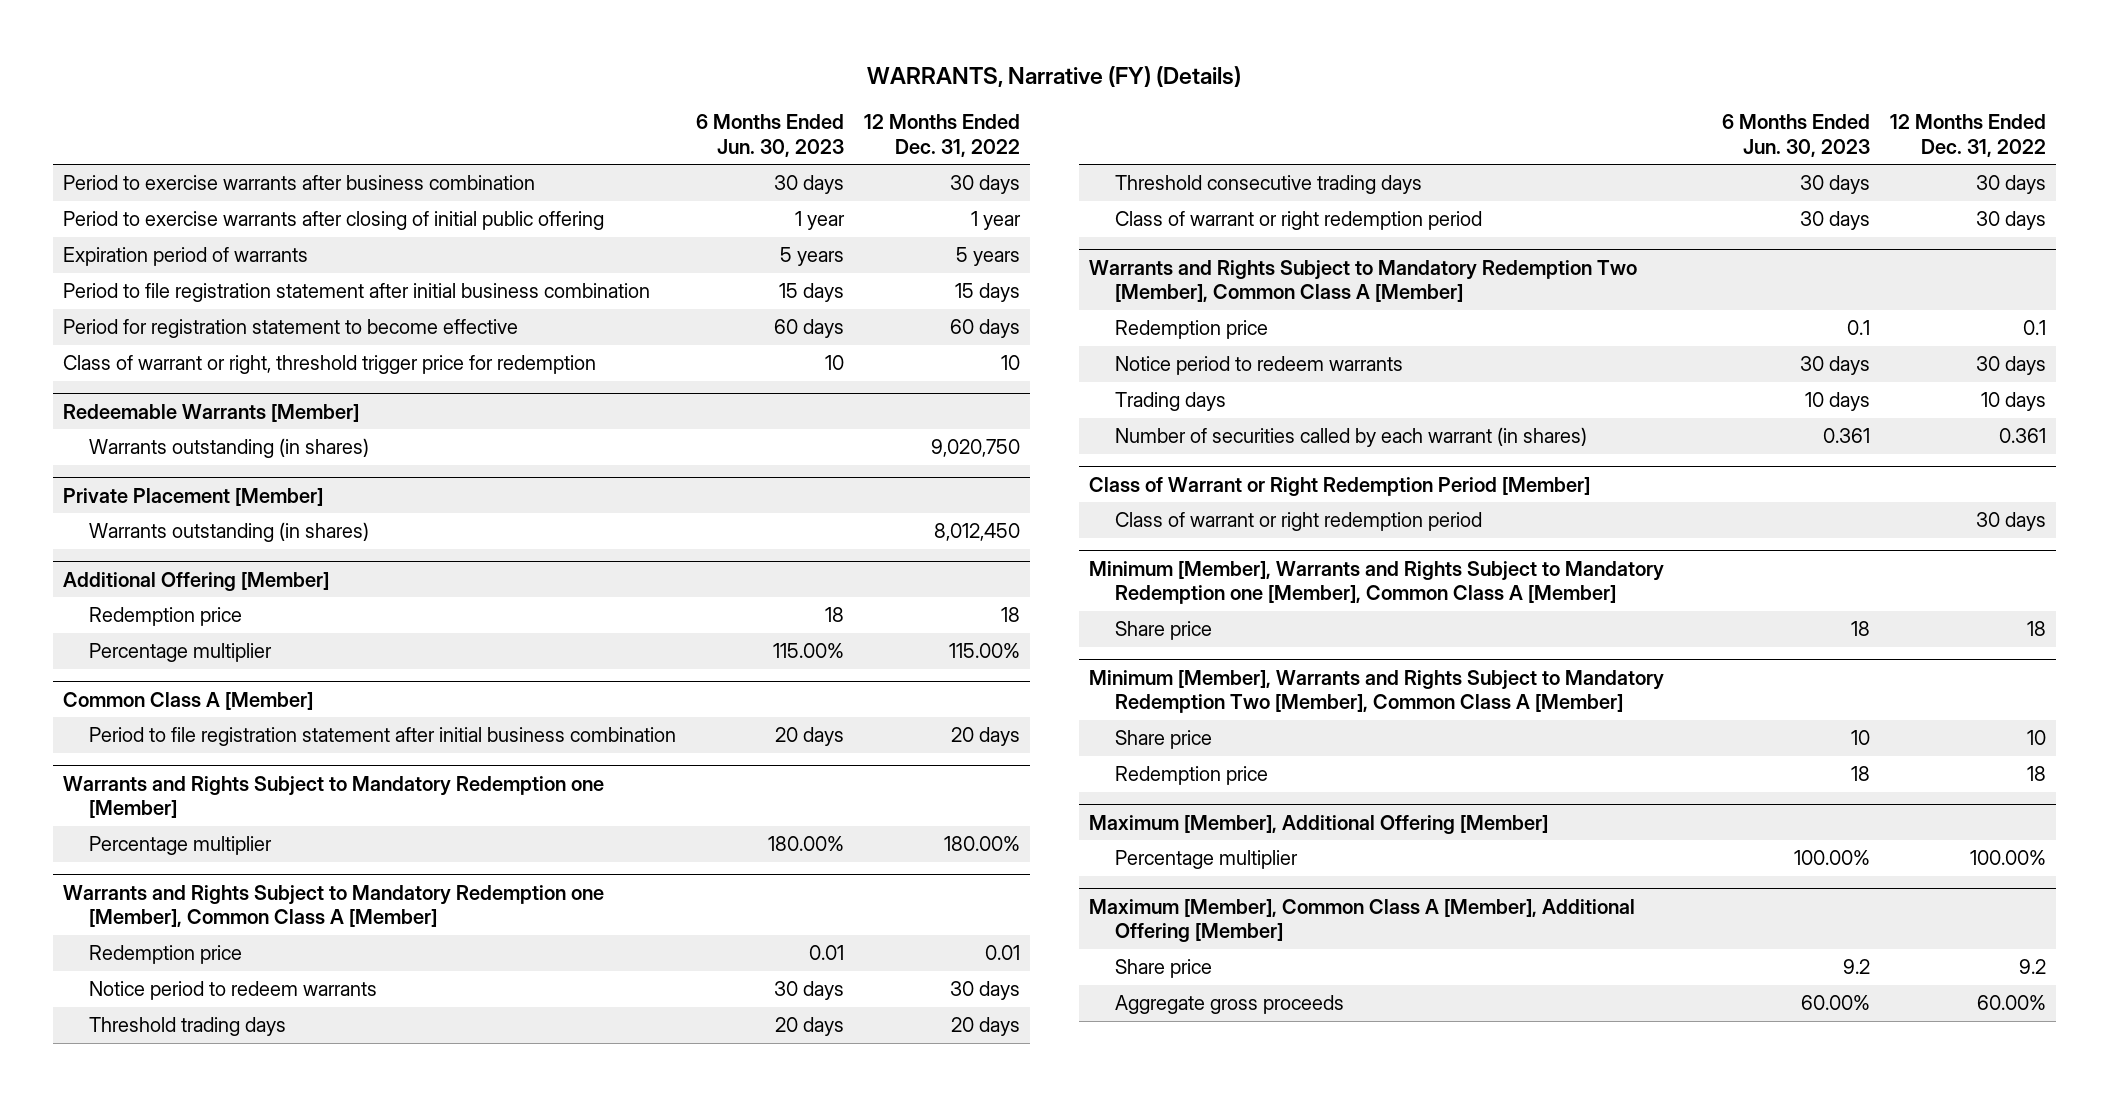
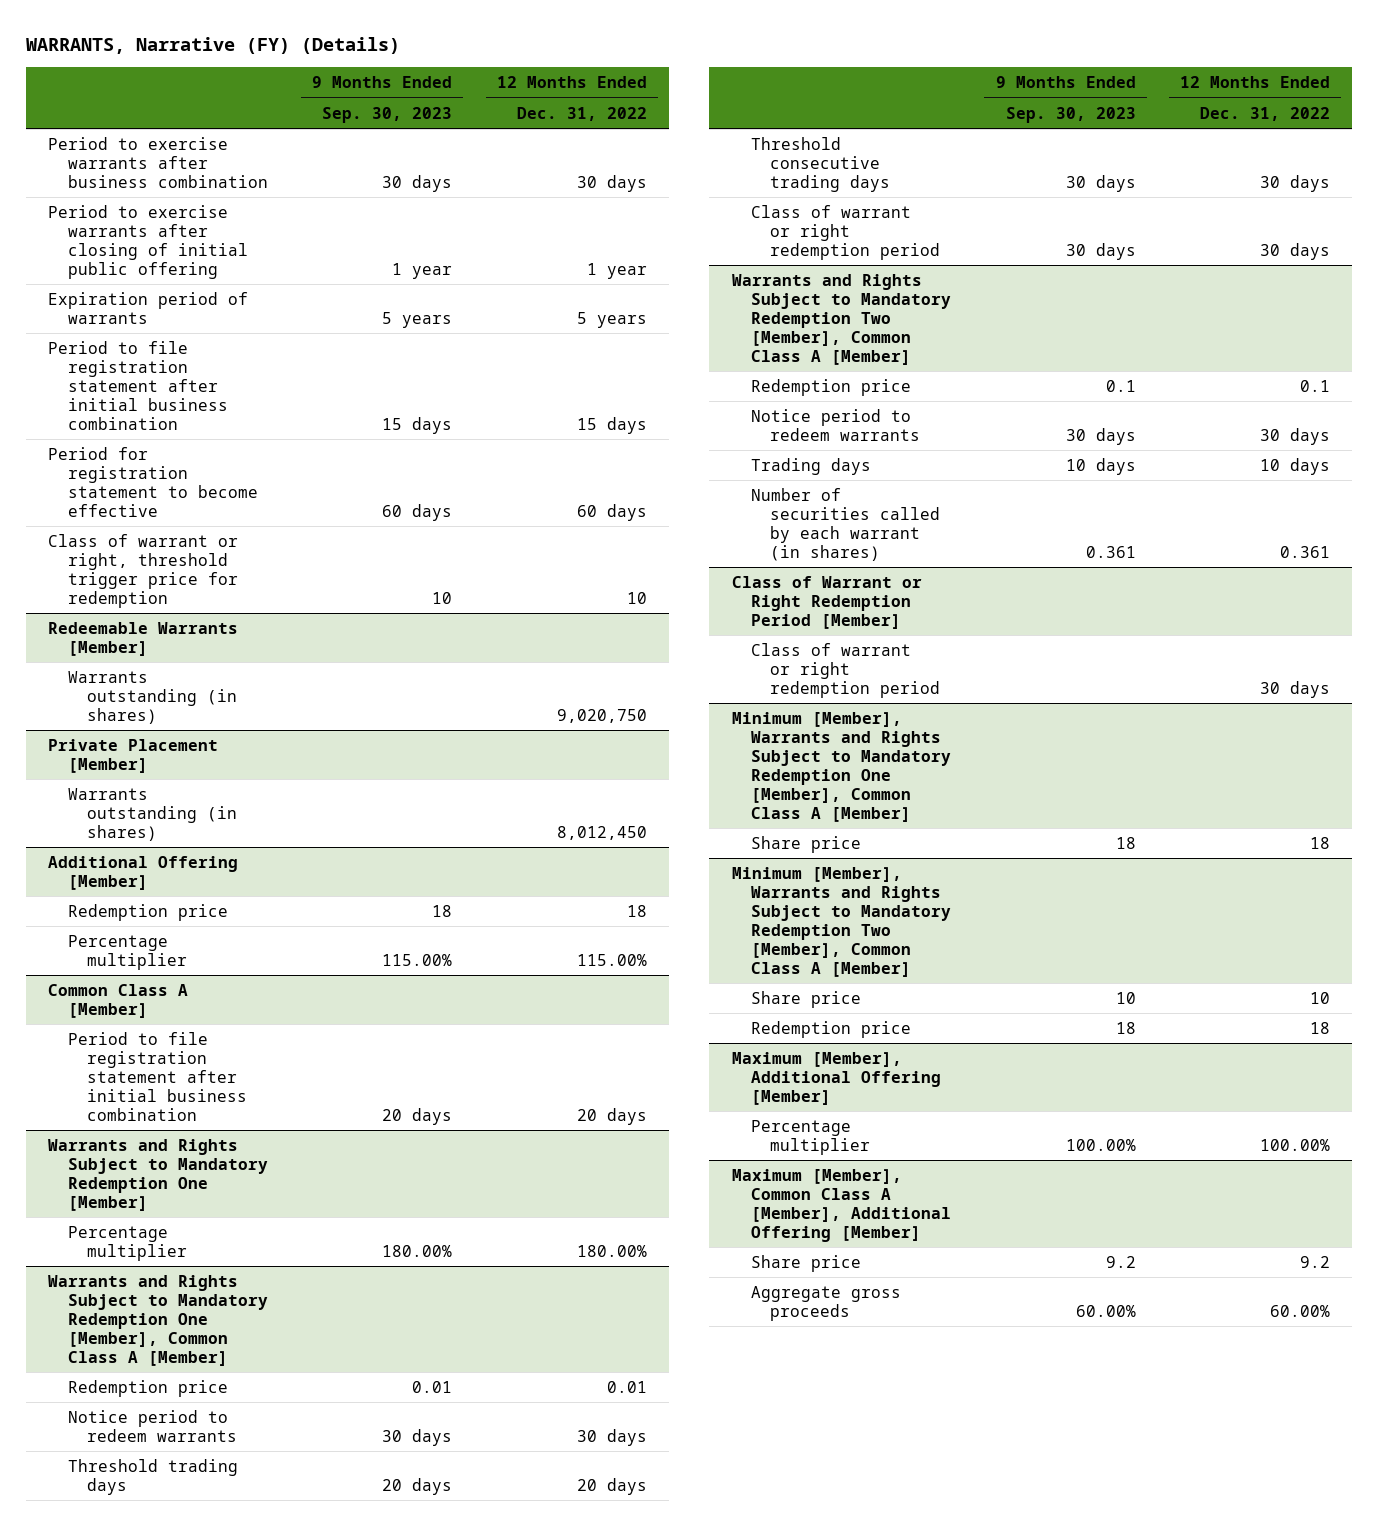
- | 6 Months Ended Jun. 30, 2023 | 12 Months Ended Dec. 31, 2022
+ | 9 Months Ended Sep. 30, 2023 | 12 Months Ended Dec. 31, 2022
- Warrants and Rights Subject to Mandatory Redemption one [Member]
+ Warrants and Rights Subject to Mandatory Redemption One [Member]
- Warrants and Rights Subject to Mandatory Redemption one [Member], Common Class A [Member]
+ Warrants and Rights Subject to Mandatory Redemption One [Member], Common Class A [Member]
- Minimum [Member], Warrants and Rights Subject to Mandatory Redemption one [Member], Common Class A [Member]
+ Minimum [Member], Warrants and Rights Subject to Mandatory Redemption One [Member], Common Class A [Member]

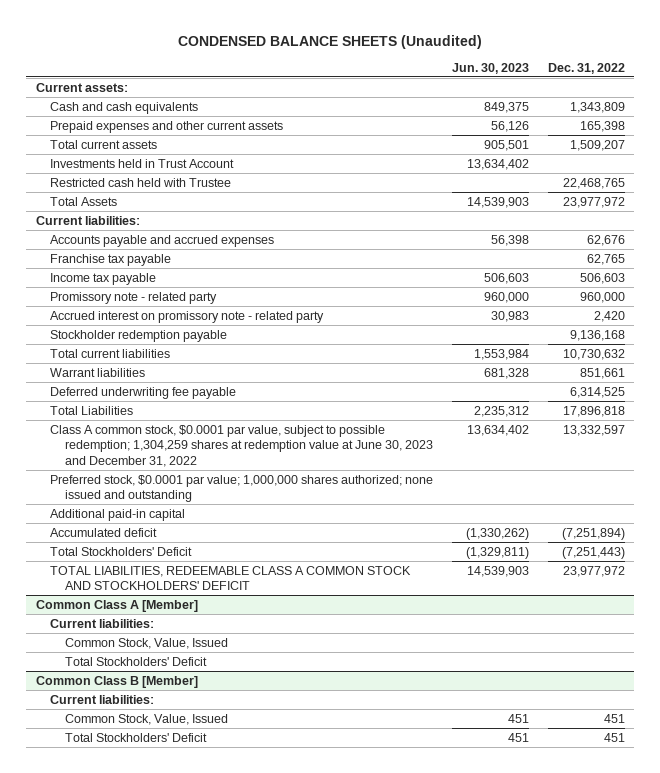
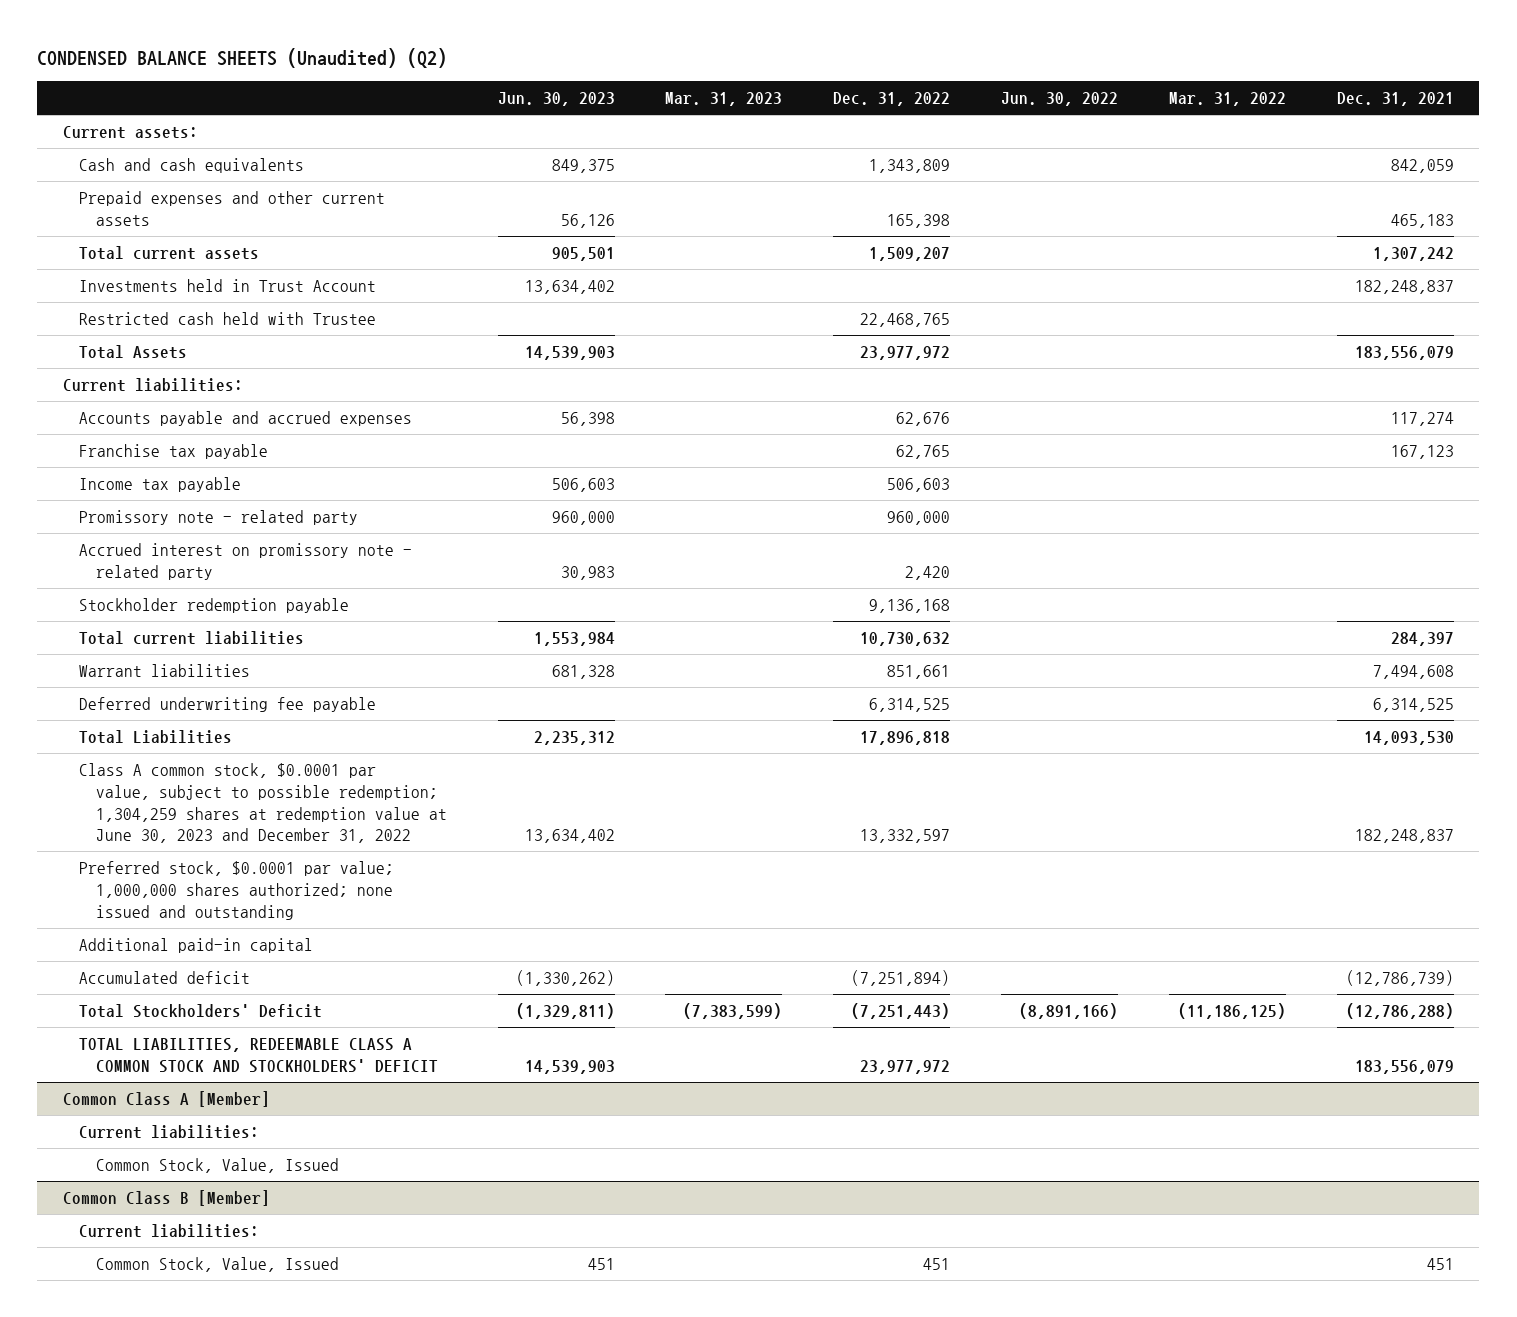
- CONDENSED BALANCE SHEETS (Unaudited)
+ CONDENSED BALANCE SHEETS (Unaudited) (Q2)
- | Jun. 30, 2023 | Dec. 31, 2022
+ | Jun. 30, 2023 | Mar. 31, 2023 | Dec. 31, 2022 | Jun. 30, 2022 | Mar. 31, 2022 | Dec. 31, 2021
@ Common Class A [Member]
- Total Stockholders' Deficit
@ Common Class B [Member]
- Total Stockholders' Deficit | 451 | 451

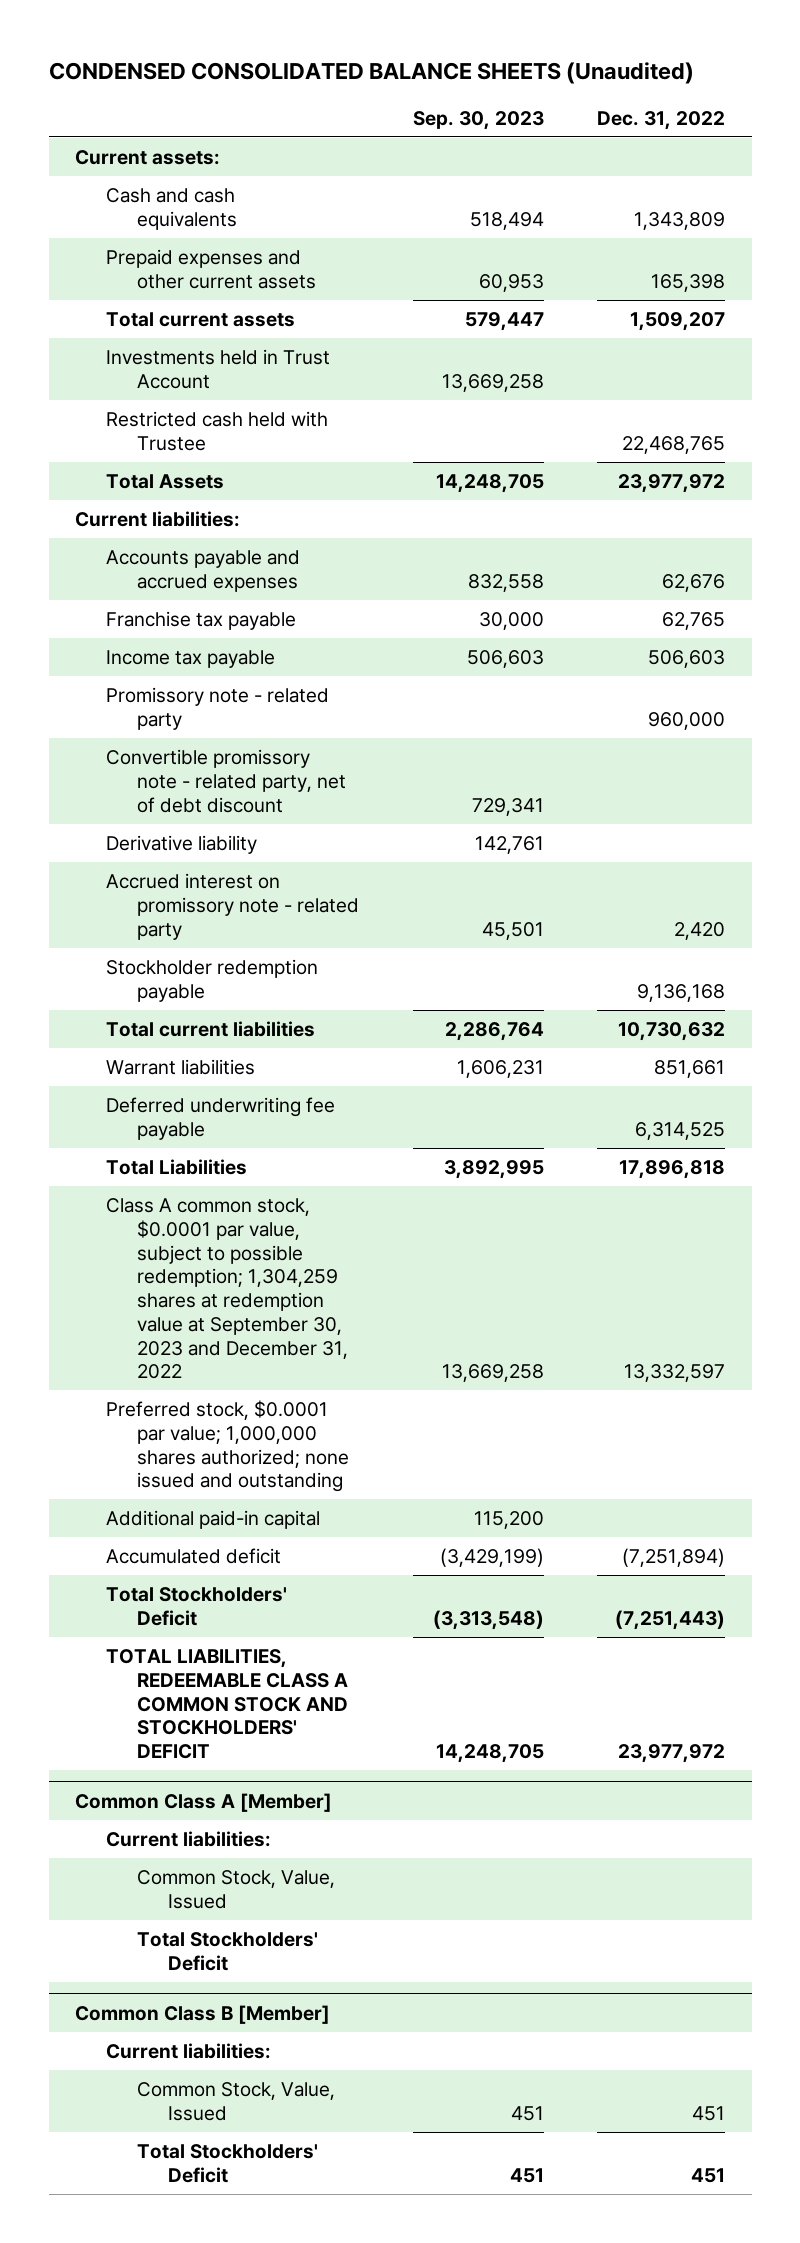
- CONDENSED BALANCE SHEETS (Unaudited) (Q2)
+ CONDENSED CONSOLIDATED BALANCE SHEETS (Unaudited)
- | Jun. 30, 2023 | Mar. 31, 2023 | Dec. 31, 2022 | Jun. 30, 2022 | Mar. 31, 2022 | Dec. 31, 2021
+ | Sep. 30, 2023 | Dec. 31, 2022
+ Convertible promissory note - related party, net of debt discount | 729,341 |
+ Derivative liability | 142,761 |
- Class A common stock, $0.0001 par value, subject to possible redemption; 1,304,259 shares at redemption value at June 30, 2023 and December 31, 2022 | 13,634,402 | | 13,332,597 | | | 182,248,837
+ Class A common stock, $0.0001 par value, subject to possible redemption; 1,304,259 shares at redemption value at September 30, 2023 and December 31, 2022 | 13,669,258 | 13,332,597
@ Common Class A [Member]
+ Total Stockholders' Deficit
@ Common Class B [Member]
+ Total Stockholders' Deficit | 451 | 451

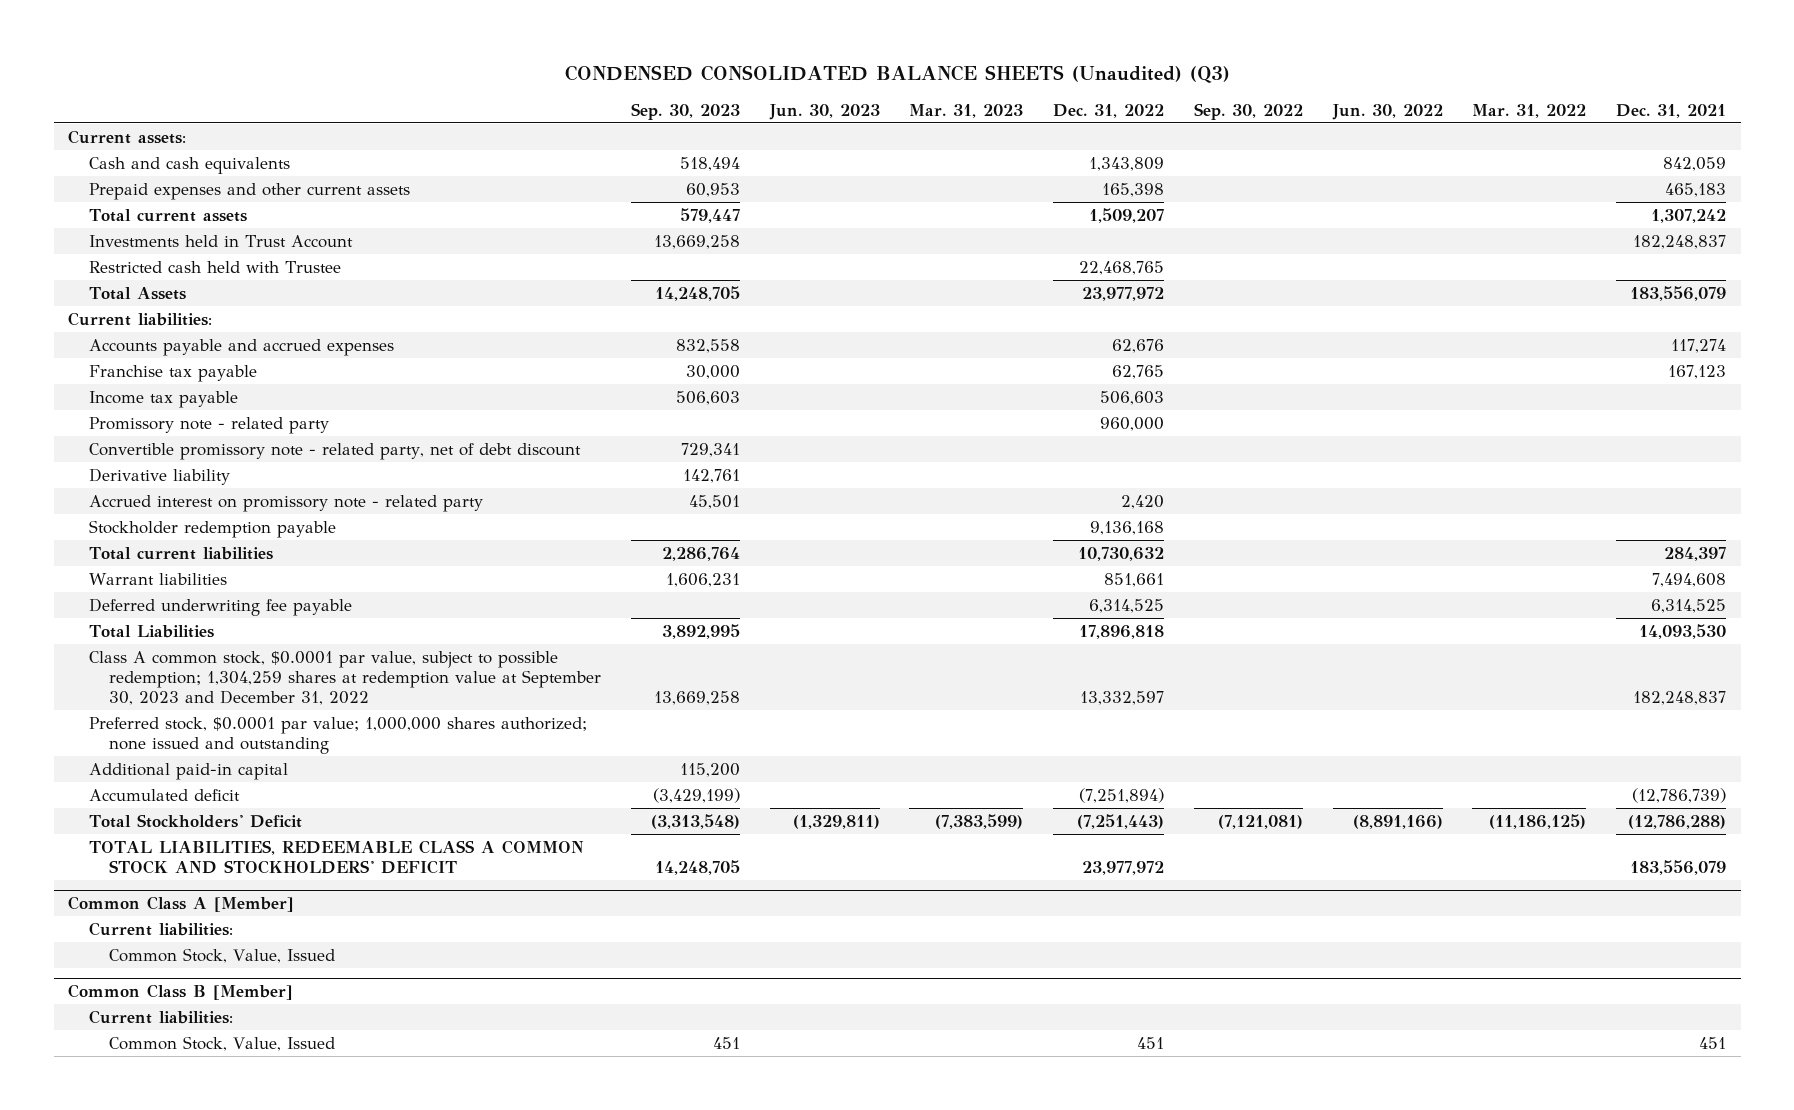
- CONDENSED CONSOLIDATED BALANCE SHEETS (Unaudited)
+ CONDENSED CONSOLIDATED BALANCE SHEETS (Unaudited) (Q3)
- | Sep. 30, 2023 | Dec. 31, 2022
+ | Sep. 30, 2023 | Jun. 30, 2023 | Mar. 31, 2023 | Dec. 31, 2022 | Sep. 30, 2022 | Jun. 30, 2022 | Mar. 31, 2022 | Dec. 31, 2021
@ Common Class A [Member]
- Total Stockholders' Deficit
@ Common Class B [Member]
- Total Stockholders' Deficit | 451 | 451

